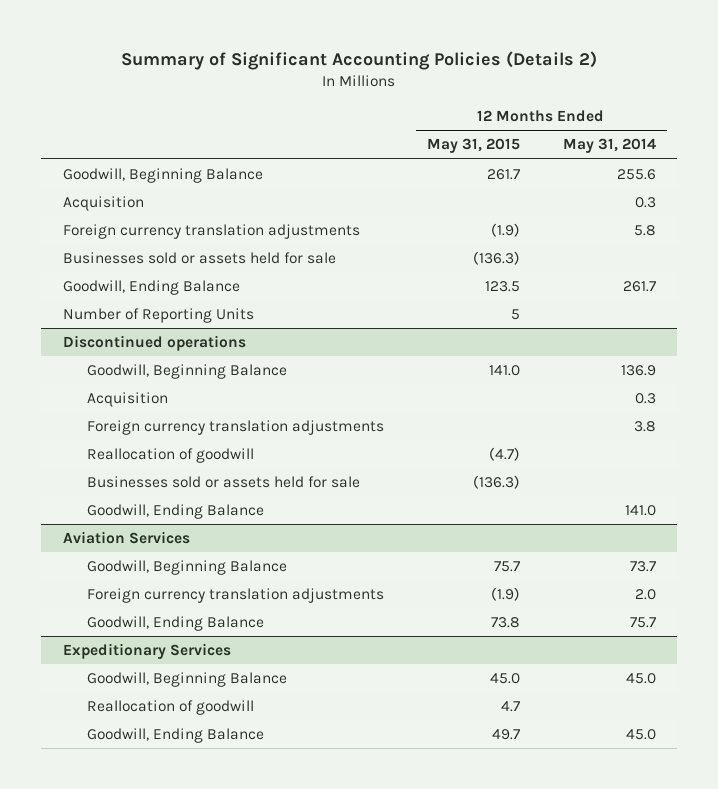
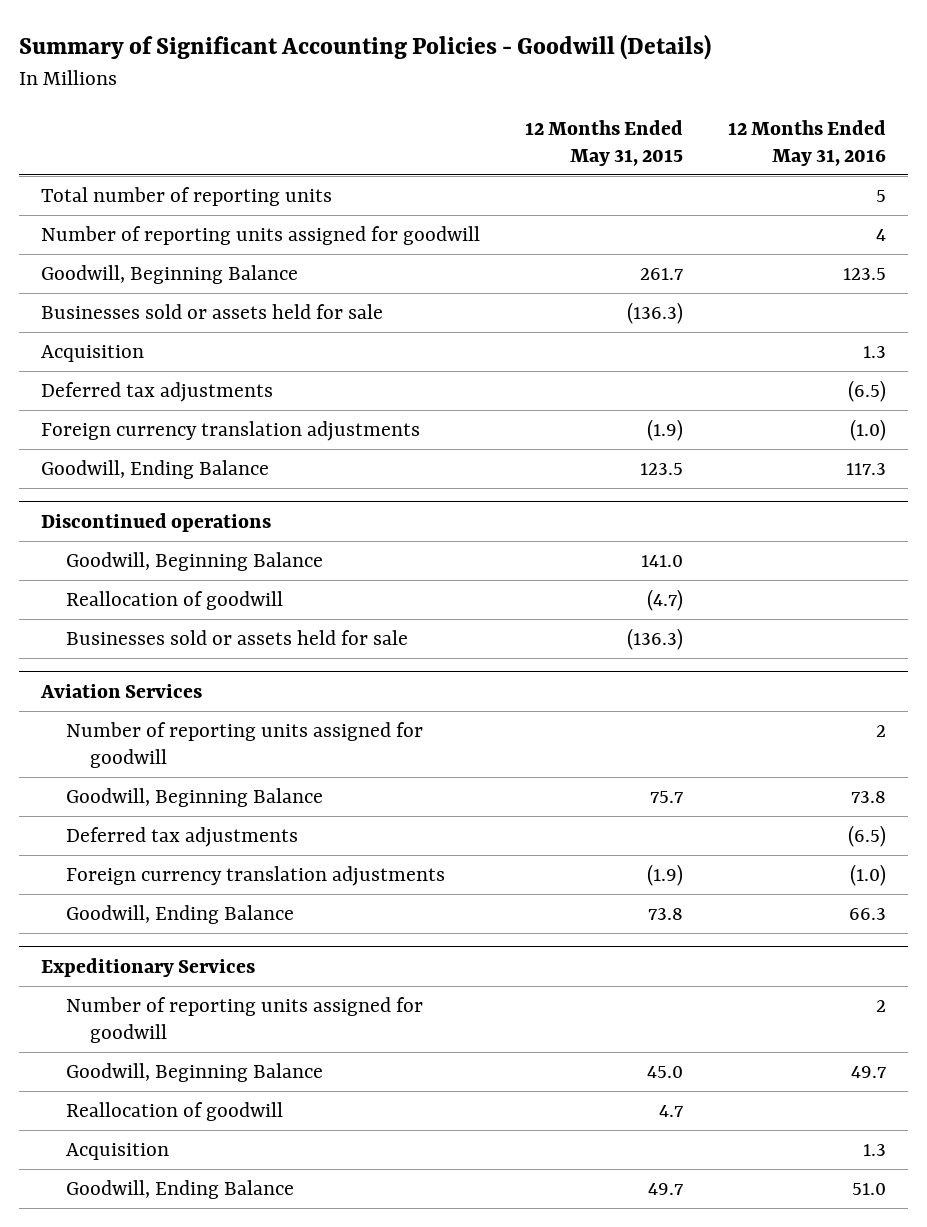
- Summary of Significant Accounting Policies (Details 2)
+ Summary of Significant Accounting Policies - Goodwill (Details)
- | 12 Months Ended May 31, 2015 | 12 Months Ended May 31, 2014
+ | 12 Months Ended May 31, 2015 | 12 Months Ended May 31, 2016
+ Total number of reporting units | | 5
+ Number of reporting units assigned for goodwill | | 4
moved up: Businesses sold or assets held for sale | (136.3) |
+ Deferred tax adjustments | | (6.5)
- Number of Reporting Units | 5 |
@ Discontinued operations
- Acquisition | | 0.3
- Foreign currency translation adjustments | | 3.8
- Goodwill, Ending Balance | | 141.0
@ Aviation Services
+ Number of reporting units assigned for goodwill | | 2
+ Deferred tax adjustments | | (6.5)
@ Expeditionary Services
+ Number of reporting units assigned for goodwill | | 2
+ Acquisition | | 1.3

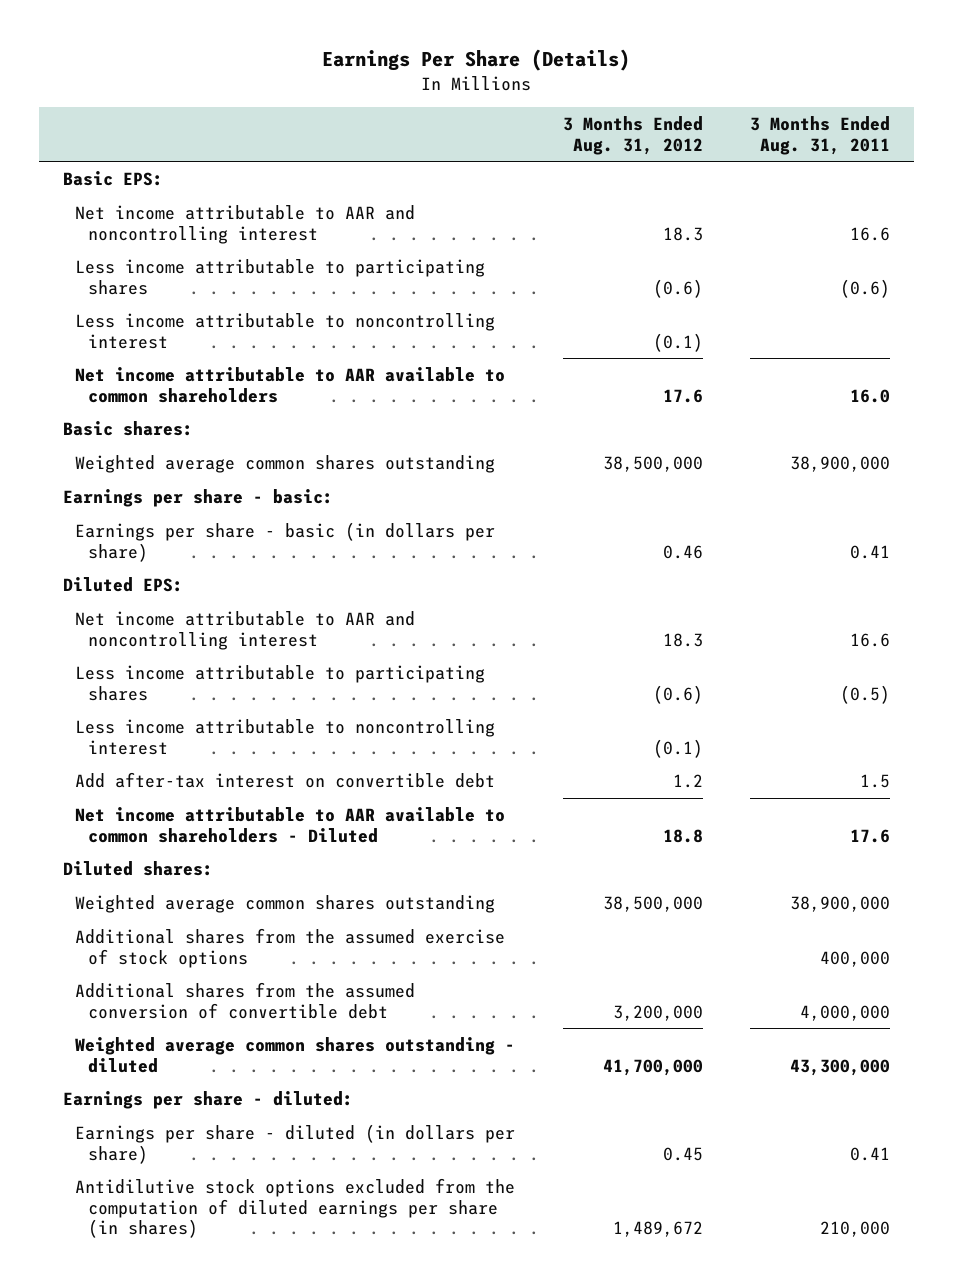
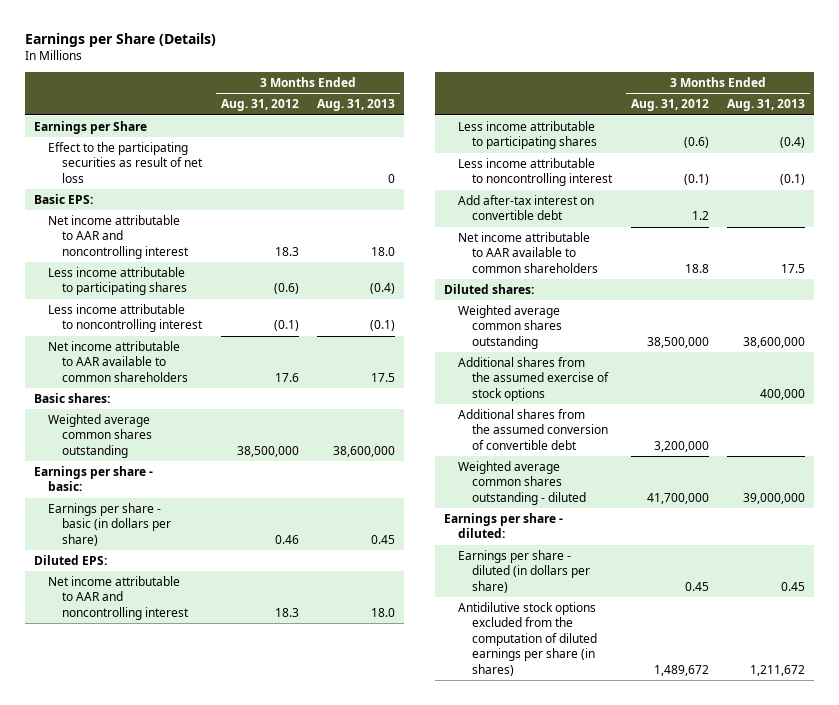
- Earnings Per Share (Details)
+ Earnings per Share (Details)
- | 3 Months Ended Aug. 31, 2012 | 3 Months Ended Aug. 31, 2011
+ | 3 Months Ended Aug. 31, 2012 | 3 Months Ended Aug. 31, 2013
+ Earnings per Share
+ Effect to the participating securities as result of net loss | | 0
- Net income attributable to AAR available to common shareholders - Diluted | 18.8 | 17.6
+ Net income attributable to AAR available to common shareholders | 18.8 | 17.5

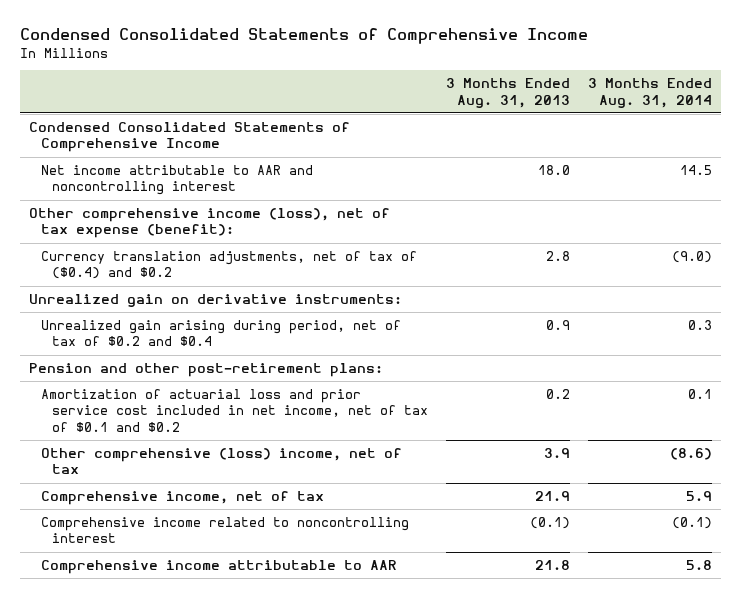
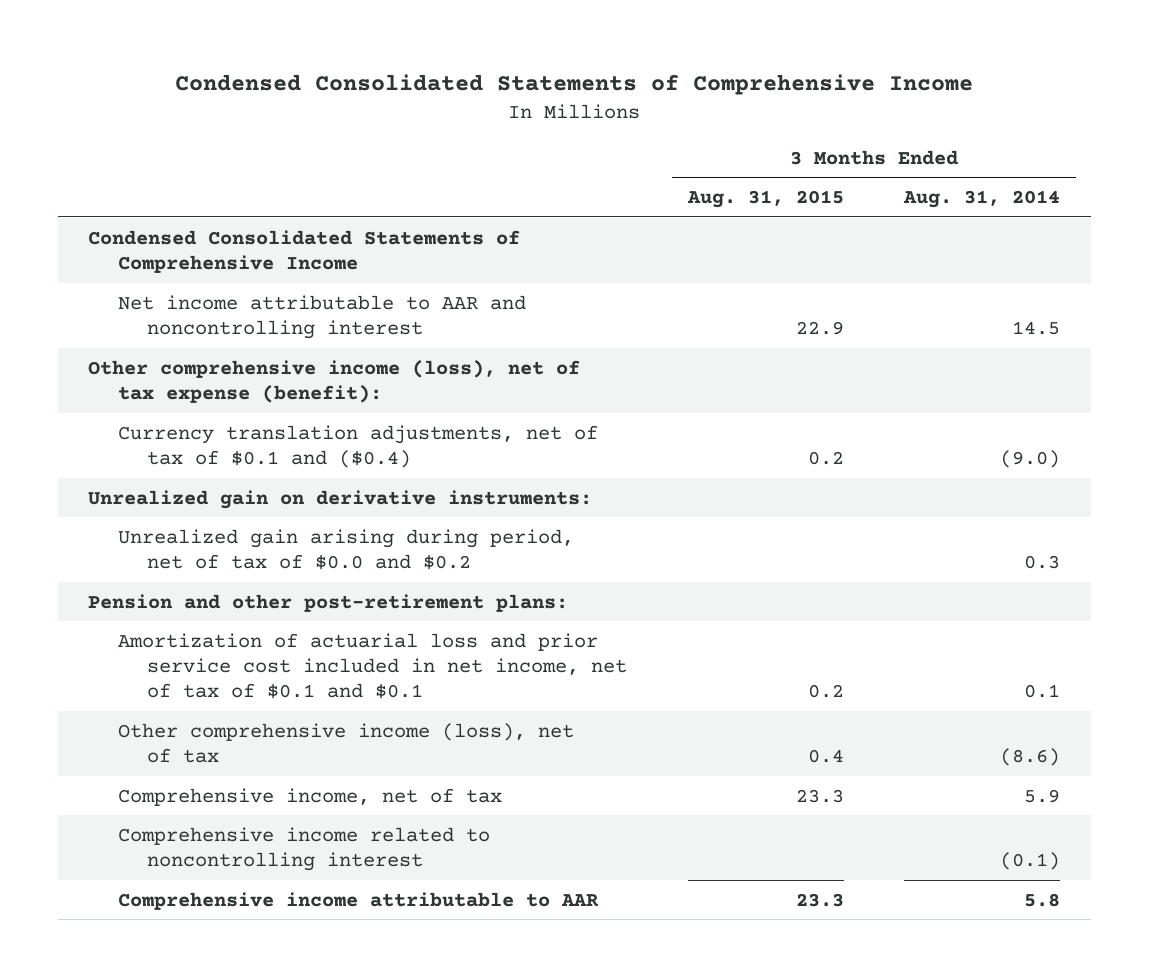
- | 3 Months Ended Aug. 31, 2013 | 3 Months Ended Aug. 31, 2014
+ | 3 Months Ended Aug. 31, 2015 | 3 Months Ended Aug. 31, 2014
- Currency translation adjustments, net of tax of ($0.4) and $0.2 | 2.8 | (9.0)
+ Currency translation adjustments, net of tax of $0.1 and ($0.4) | 0.2 | (9.0)
- Unrealized gain arising during period, net of tax of $0.2 and $0.4 | 0.9 | 0.3
+ Unrealized gain arising during period, net of tax of $0.0 and $0.2 | | 0.3
- Amortization of actuarial loss and prior service cost included in net income, net of tax of $0.1 and $0.2 | 0.2 | 0.1
- Other comprehensive (loss) income, net of tax | 3.9 | (8.6)
+ Amortization of actuarial loss and prior service cost included in net income, net of tax of $0.1 and $0.1 | 0.2 | 0.1
+ Other comprehensive income (loss), net of tax | 0.4 | (8.6)

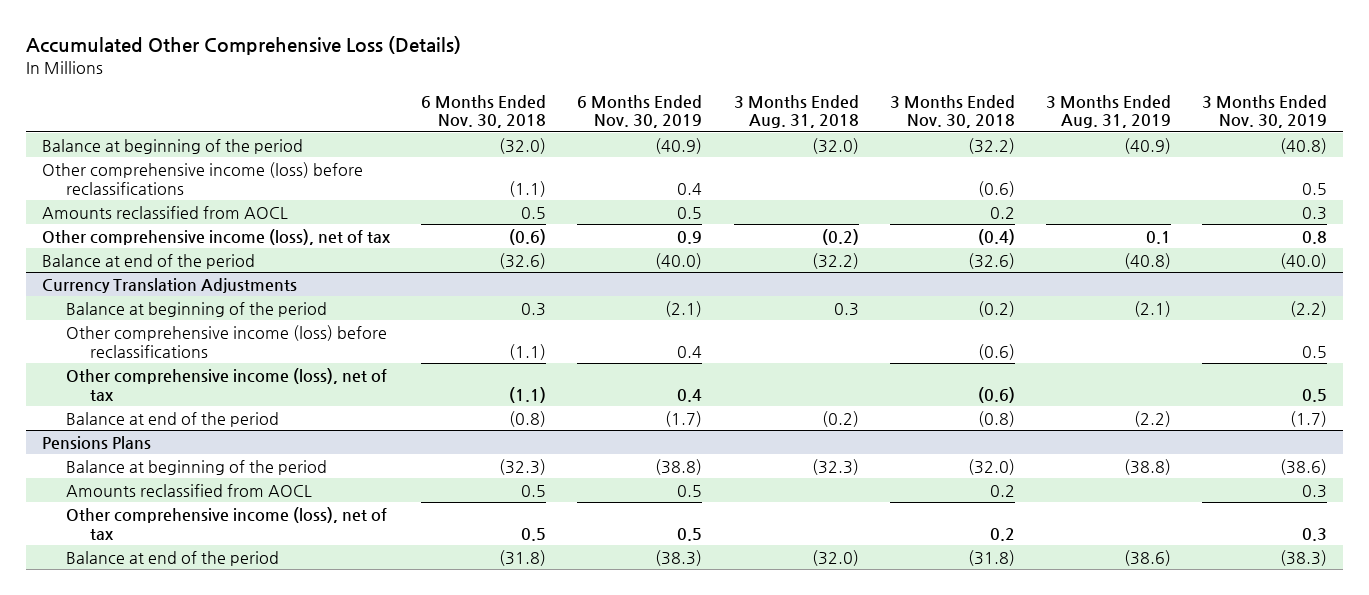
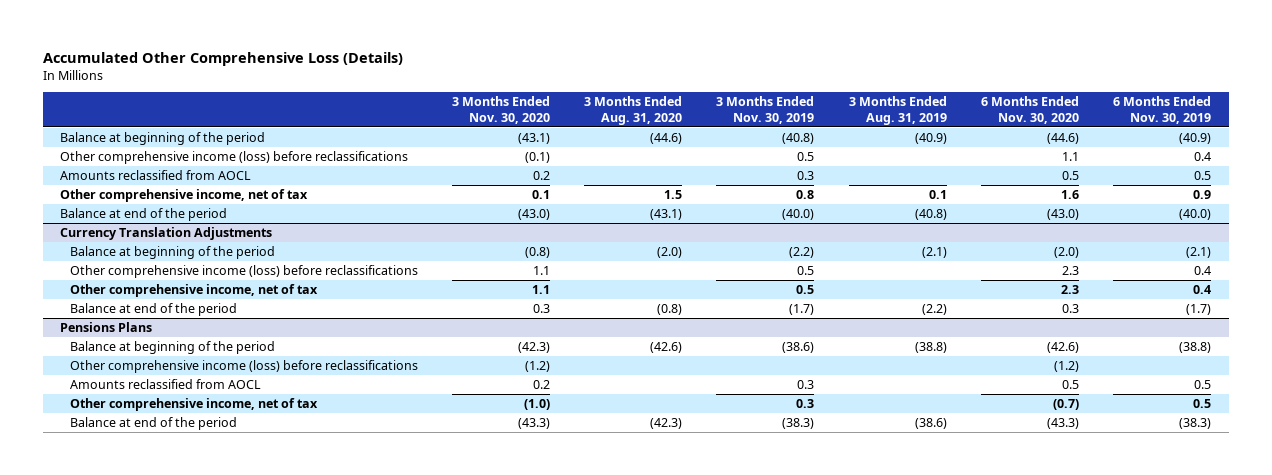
- | 6 Months Ended Nov. 30, 2018 | 6 Months Ended Nov. 30, 2019 | 3 Months Ended Aug. 31, 2018 | 3 Months Ended Nov. 30, 2018 | 3 Months Ended Aug. 31, 2019 | 3 Months Ended Nov. 30, 2019
+ | 3 Months Ended Nov. 30, 2020 | 3 Months Ended Aug. 31, 2020 | 3 Months Ended Nov. 30, 2019 | 3 Months Ended Aug. 31, 2019 | 6 Months Ended Nov. 30, 2020 | 6 Months Ended Nov. 30, 2019
- Other comprehensive income (loss), net of tax | (0.6) | 0.9 | (0.2) | (0.4) | 0.1 | 0.8
+ Other comprehensive income, net of tax | 0.1 | 1.5 | 0.8 | 0.1 | 1.6 | 0.9
@ Currency Translation Adjustments
- Other comprehensive income (loss), net of tax | (1.1) | 0.4 | | (0.6) | | 0.5
+ Other comprehensive income, net of tax | 1.1 | | 0.5 | | 2.3 | 0.4
@ Pensions Plans
+ Other comprehensive income (loss) before reclassifications | (1.2) | | | | (1.2) |
- Other comprehensive income (loss), net of tax | 0.5 | 0.5 | | 0.2 | | 0.3
+ Other comprehensive income, net of tax | (1.0) | | 0.3 | | (0.7) | 0.5

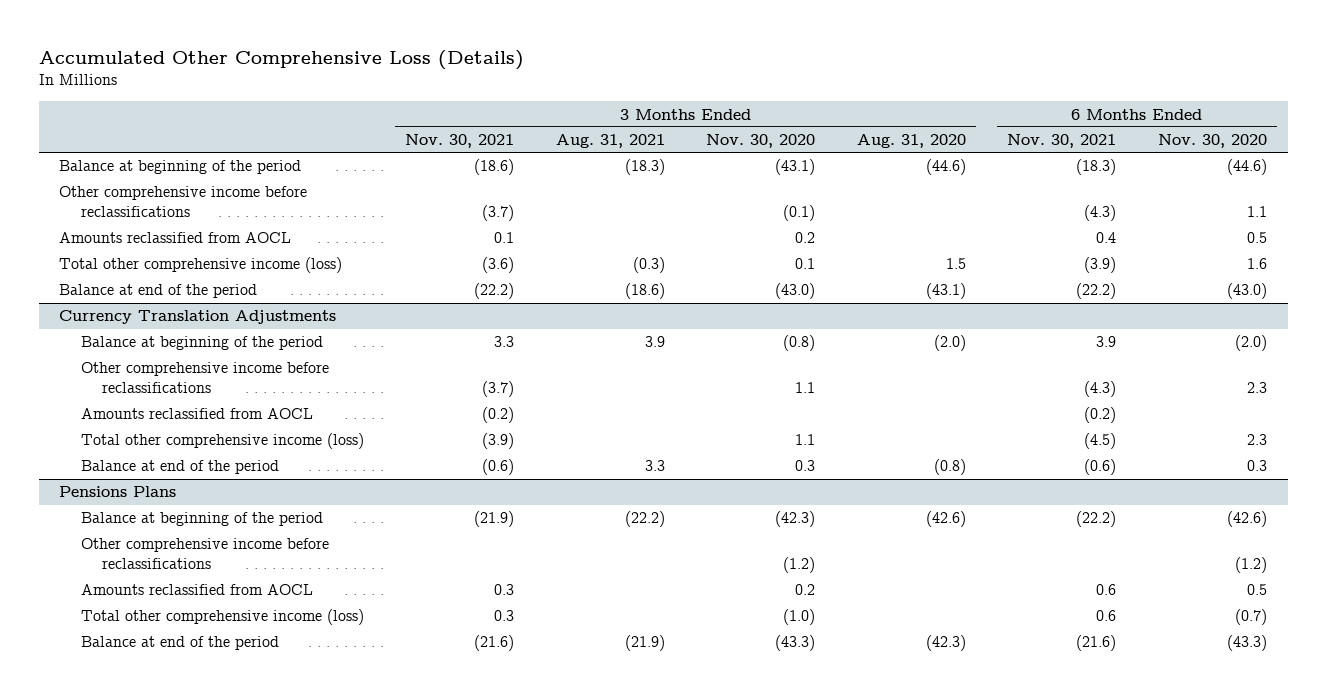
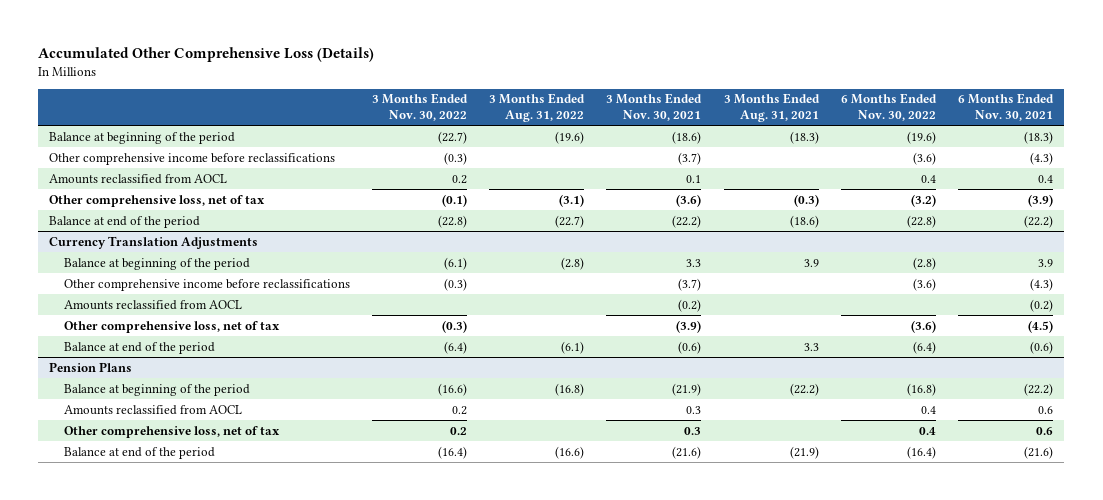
- | 3 Months Ended Nov. 30, 2021 | 3 Months Ended Aug. 31, 2021 | 3 Months Ended Nov. 30, 2020 | 3 Months Ended Aug. 31, 2020 | 6 Months Ended Nov. 30, 2021 | 6 Months Ended Nov. 30, 2020
+ | 3 Months Ended Nov. 30, 2022 | 3 Months Ended Aug. 31, 2022 | 3 Months Ended Nov. 30, 2021 | 3 Months Ended Aug. 31, 2021 | 6 Months Ended Nov. 30, 2022 | 6 Months Ended Nov. 30, 2021
- Total other comprehensive income (loss) | (3.6) | (0.3) | 0.1 | 1.5 | (3.9) | 1.6
+ Other comprehensive loss, net of tax | (0.1) | (3.1) | (3.6) | (0.3) | (3.2) | (3.9)
@ Currency Translation Adjustments
- Total other comprehensive income (loss) | (3.9) | | 1.1 | | (4.5) | 2.3
+ Other comprehensive loss, net of tax | (0.3) | | (3.9) | | (3.6) | (4.5)
- Pensions Plans
+ Pension Plans
- Other comprehensive income before reclassifications | | | (1.2) | | | (1.2)
- Total other comprehensive income (loss) | 0.3 | | (1.0) | | 0.6 | (0.7)
+ Other comprehensive loss, net of tax | 0.2 | | 0.3 | | 0.4 | 0.6

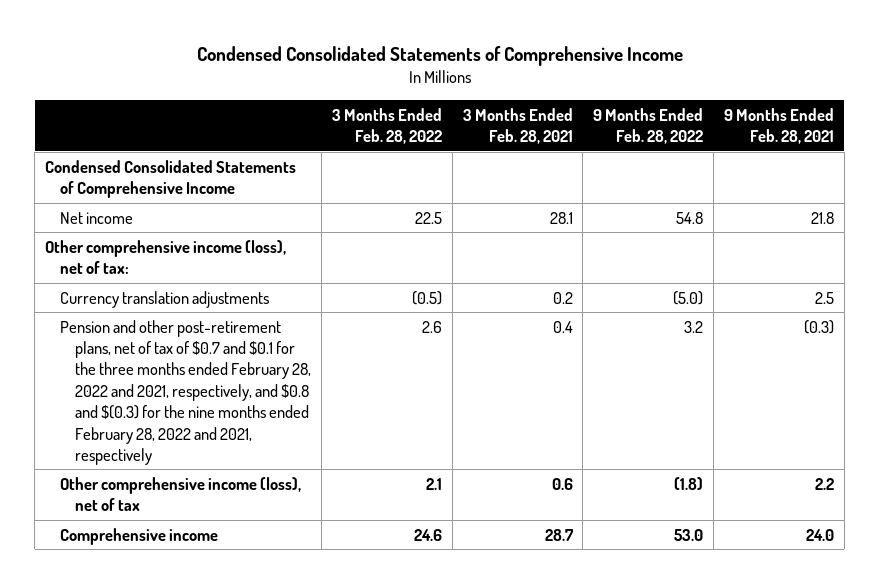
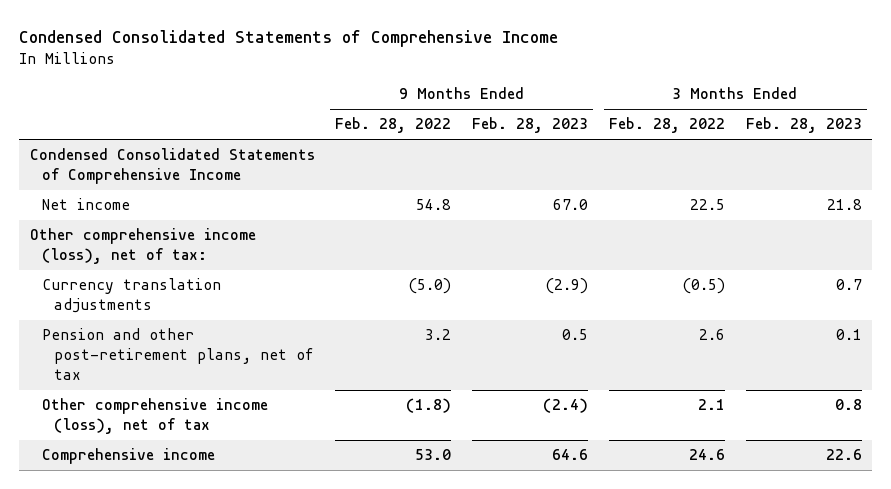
- | 3 Months Ended Feb. 28, 2022 | 3 Months Ended Feb. 28, 2021 | 9 Months Ended Feb. 28, 2022 | 9 Months Ended Feb. 28, 2021
+ | 9 Months Ended Feb. 28, 2022 | 9 Months Ended Feb. 28, 2023 | 3 Months Ended Feb. 28, 2022 | 3 Months Ended Feb. 28, 2023
- Pension and other post-retirement plans, net of tax of $0.7 and $0.1 for the three months ended February 28, 2022 and 2021, respectively, and $0.8 and $(0.3) for the nine months ended February 28, 2022 and 2021, respectively | 2.6 | 0.4 | 3.2 | (0.3)
+ Pension and other post-retirement plans, net of tax | 3.2 | 0.5 | 2.6 | 0.1

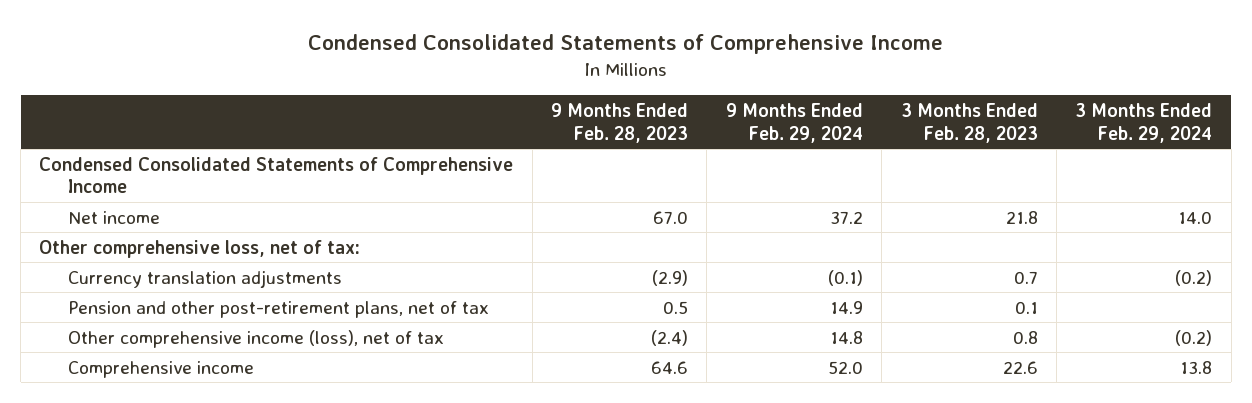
- | 9 Months Ended Feb. 28, 2022 | 9 Months Ended Feb. 28, 2023 | 3 Months Ended Feb. 28, 2022 | 3 Months Ended Feb. 28, 2023
+ | 9 Months Ended Feb. 28, 2023 | 9 Months Ended Feb. 29, 2024 | 3 Months Ended Feb. 28, 2023 | 3 Months Ended Feb. 29, 2024
- Other comprehensive income (loss), net of tax:
+ Other comprehensive loss, net of tax:

